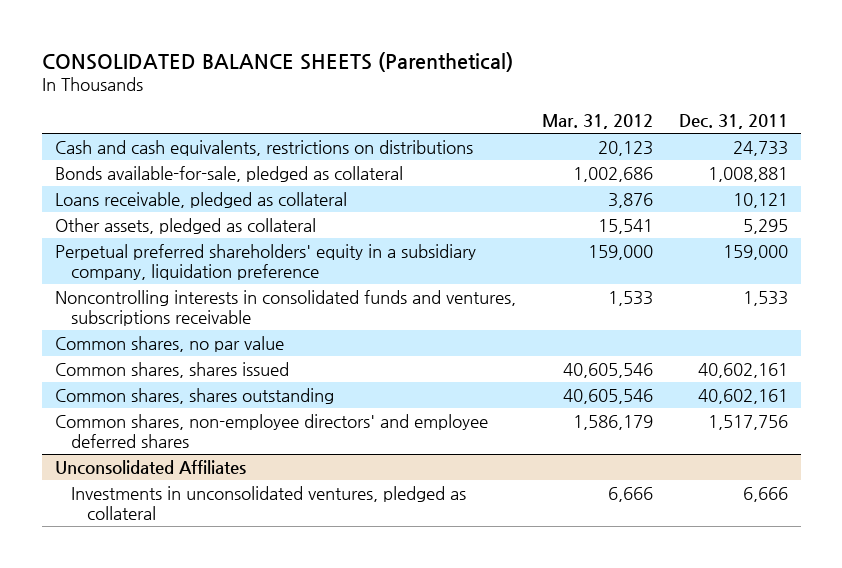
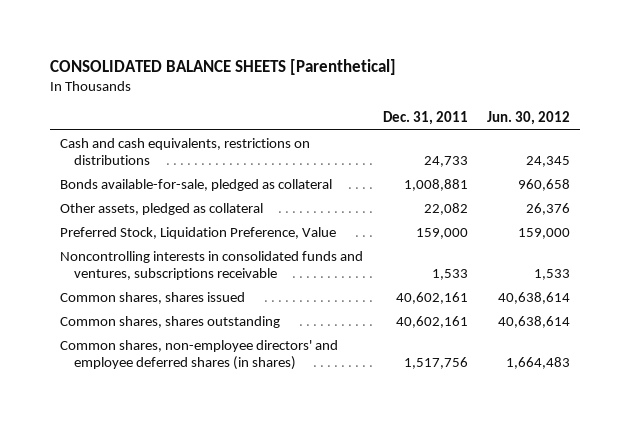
- CONSOLIDATED BALANCE SHEETS (Parenthetical)
+ CONSOLIDATED BALANCE SHEETS [Parenthetical]
- | Mar. 31, 2012 | Dec. 31, 2011
+ | Dec. 31, 2011 | Jun. 30, 2012
- Loans receivable, pledged as collateral | 3,876 | 10,121
- Other assets, pledged as collateral | 15,541 | 5,295
- Perpetual preferred shareholders' equity in a subsidiary company, liquidation preference | 159,000 | 159,000
+ Other assets, pledged as collateral | 22,082 | 26,376
+ Preferred Stock, Liquidation Preference, Value | 159,000 | 159,000
- Common shares, no par value
- Common shares, non-employee directors' and employee deferred shares | 1,586,179 | 1,517,756
- Unconsolidated Affiliates
- Investments in unconsolidated ventures, pledged as collateral | 6,666 | 6,666
+ Common shares, non-employee directors' and employee deferred shares (in shares) | 1,517,756 | 1,664,483

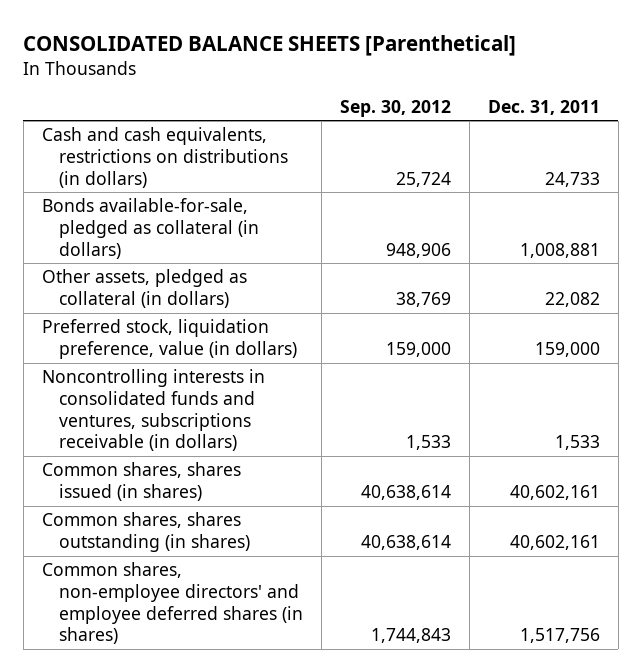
- | Dec. 31, 2011 | Jun. 30, 2012
+ | Sep. 30, 2012 | Dec. 31, 2011
- Cash and cash equivalents, restrictions on distributions | 24,733 | 24,345
- Bonds available-for-sale, pledged as collateral | 1,008,881 | 960,658
- Other assets, pledged as collateral | 22,082 | 26,376
- Preferred Stock, Liquidation Preference, Value | 159,000 | 159,000
- Noncontrolling interests in consolidated funds and ventures, subscriptions receivable | 1,533 | 1,533
- Common shares, shares issued | 40,602,161 | 40,638,614
- Common shares, shares outstanding | 40,602,161 | 40,638,614
+ Cash and cash equivalents, restrictions on distributions (in dollars) | 25,724 | 24,733
+ Bonds available-for-sale, pledged as collateral (in dollars) | 948,906 | 1,008,881
+ Other assets, pledged as collateral (in dollars) | 38,769 | 22,082
+ Preferred stock, liquidation preference, value (in dollars) | 159,000 | 159,000
+ Noncontrolling interests in consolidated funds and ventures, subscriptions receivable (in dollars) | 1,533 | 1,533
+ Common shares, shares issued (in shares) | 40,638,614 | 40,602,161
+ Common shares, shares outstanding (in shares) | 40,638,614 | 40,602,161

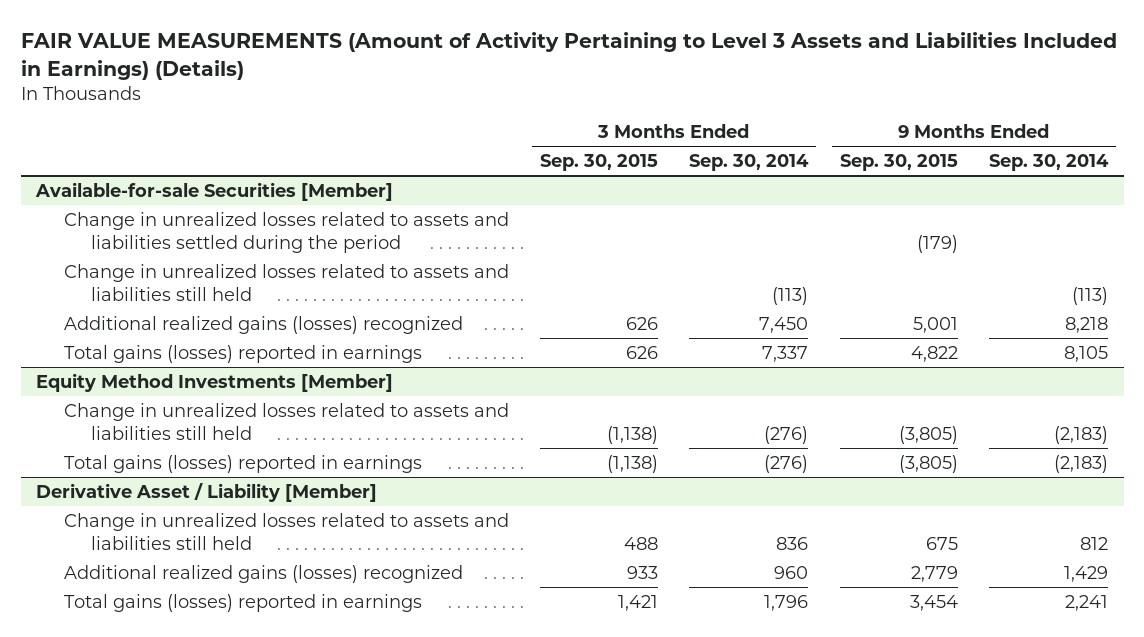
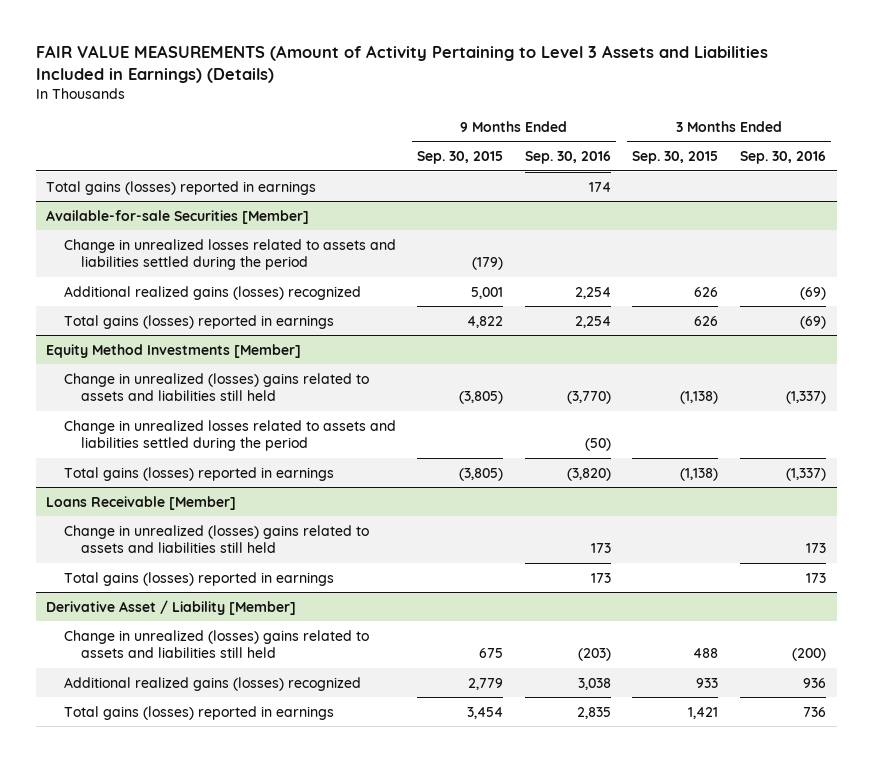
- | 3 Months Ended Sep. 30, 2015 | 3 Months Ended Sep. 30, 2014 | 9 Months Ended Sep. 30, 2015 | 9 Months Ended Sep. 30, 2014
+ | 9 Months Ended Sep. 30, 2015 | 9 Months Ended Sep. 30, 2016 | 3 Months Ended Sep. 30, 2015 | 3 Months Ended Sep. 30, 2016
+ Total gains (losses) reported in earnings | | 174 | |
@ Available-for-sale Securities [Member]
- Change in unrealized losses related to assets and liabilities still held | | (113) | | (113)
@ Equity Method Investments [Member]
- Change in unrealized losses related to assets and liabilities still held | (1,138) | (276) | (3,805) | (2,183)
+ Change in unrealized (losses) gains related to assets and liabilities still held | (3,805) | (3,770) | (1,138) | (1,337)
+ Change in unrealized losses related to assets and liabilities settled during the period | | (50) | |
+ Loans Receivable [Member]
+ Change in unrealized (losses) gains related to assets and liabilities still held | | 173 | | 173
+ Total gains (losses) reported in earnings | | 173 | | 173
@ Derivative Asset / Liability [Member]
- Change in unrealized losses related to assets and liabilities still held | 488 | 836 | 675 | 812
+ Change in unrealized (losses) gains related to assets and liabilities still held | 675 | (203) | 488 | (200)

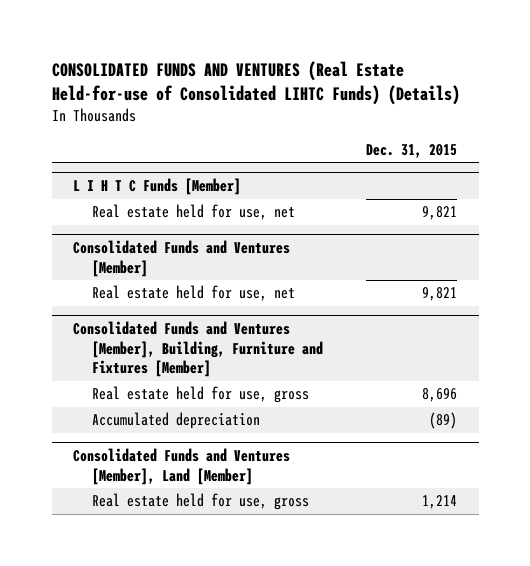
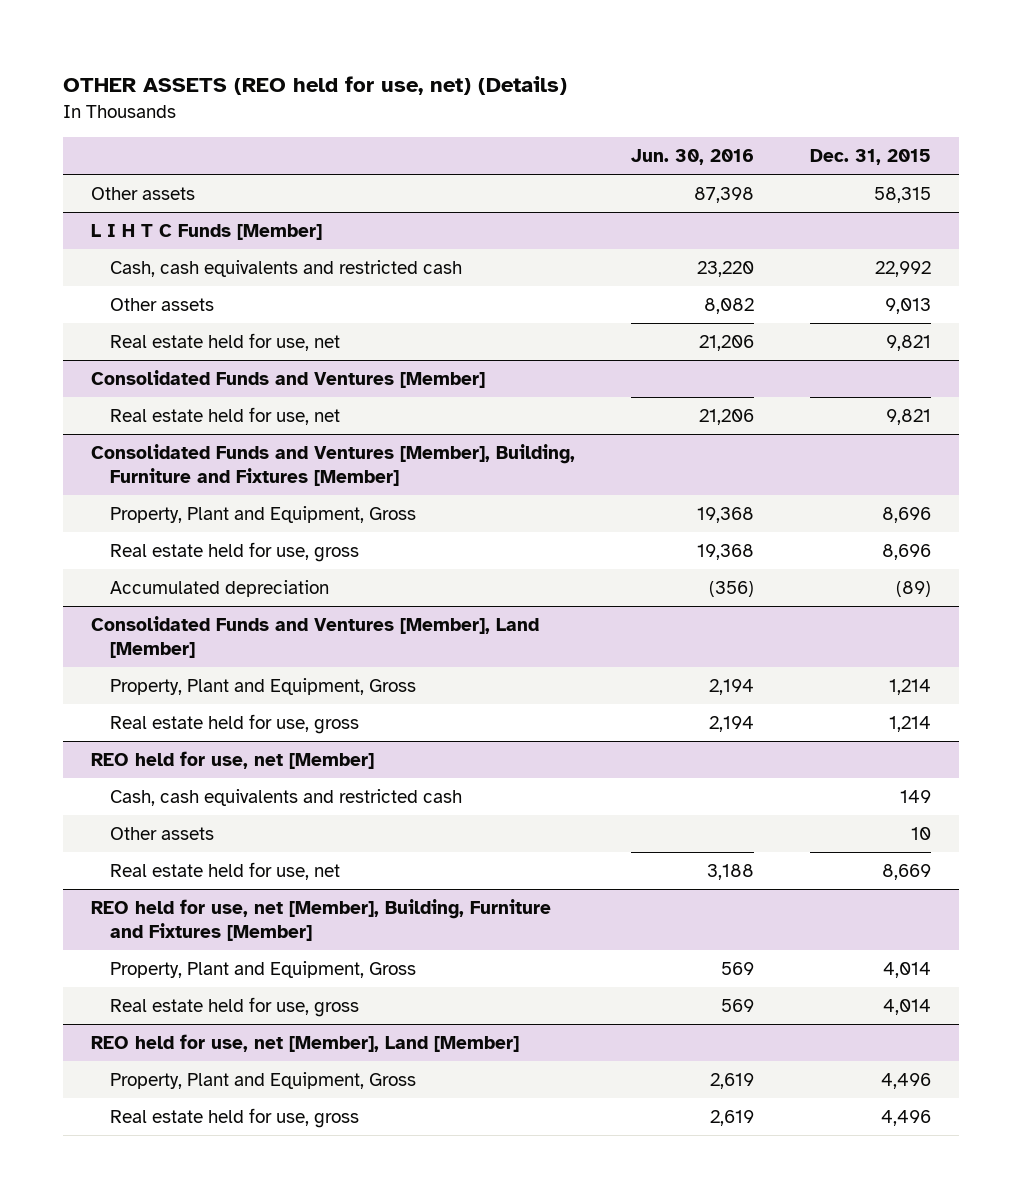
- CONSOLIDATED FUNDS AND VENTURES (Real Estate Held-for-use of Consolidated LIHTC Funds) (Details)
+ OTHER ASSETS (REO held for use, net) (Details)
- | Dec. 31, 2015
+ | Jun. 30, 2016 | Dec. 31, 2015
+ Other assets | 87,398 | 58,315
@ L I H T C Funds [Member]
+ Cash, cash equivalents and restricted cash | 23,220 | 22,992
+ Other assets | 8,082 | 9,013
@ Consolidated Funds and Ventures [Member], Building, Furniture and Fixtures [Member]
+ Property, Plant and Equipment, Gross | 19,368 | 8,696
@ Consolidated Funds and Ventures [Member], Land [Member]
+ Property, Plant and Equipment, Gross | 2,194 | 1,214
+ REO held for use, net [Member]
+ Cash, cash equivalents and restricted cash | | 149
+ Other assets | | 10
+ Real estate held for use, net | 3,188 | 8,669
+ REO held for use, net [Member], Building, Furniture and Fixtures [Member]
+ Property, Plant and Equipment, Gross | 569 | 4,014
+ Real estate held for use, gross | 569 | 4,014
+ REO held for use, net [Member], Land [Member]
+ Property, Plant and Equipment, Gross | 2,619 | 4,496
+ Real estate held for use, gross | 2,619 | 4,496

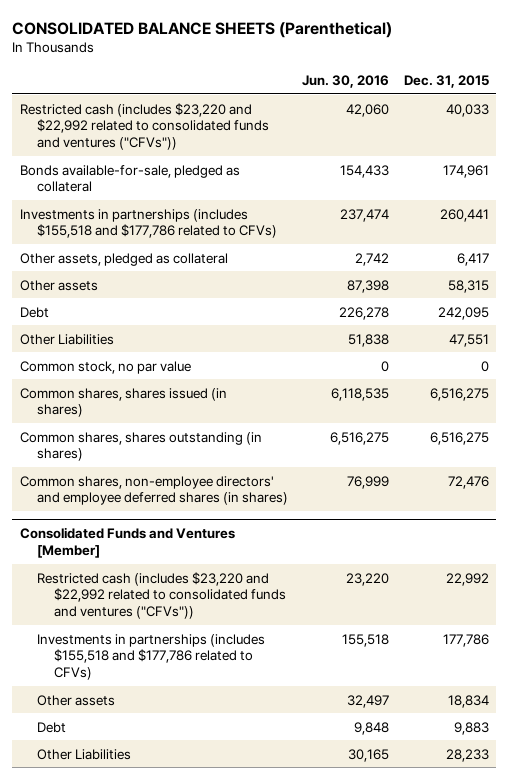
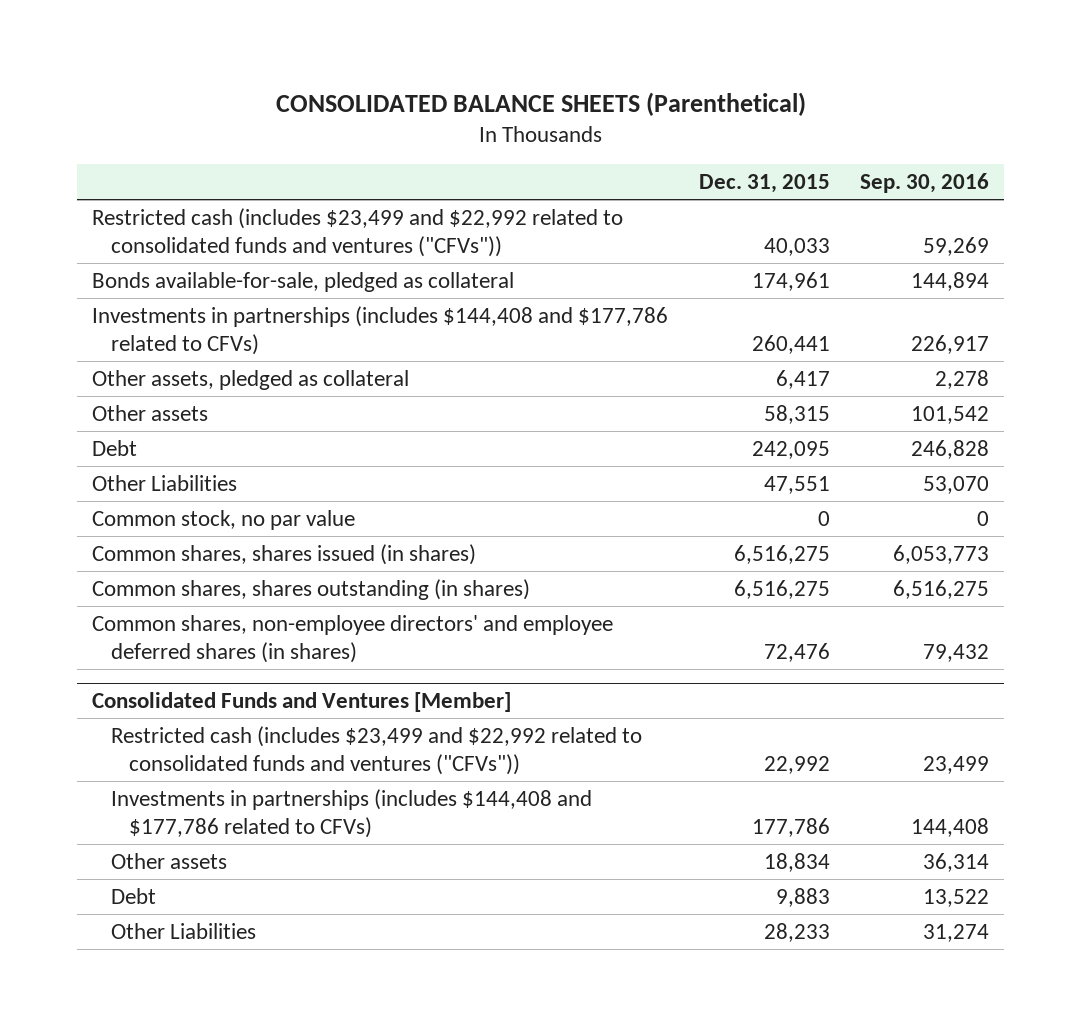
- | Jun. 30, 2016 | Dec. 31, 2015
+ | Dec. 31, 2015 | Sep. 30, 2016
- Restricted cash (includes $23,220 and $22,992 related to consolidated funds and ventures ("CFVs")) | 42,060 | 40,033
+ Restricted cash (includes $23,499 and $22,992 related to consolidated funds and ventures ("CFVs")) | 40,033 | 59,269
- Investments in partnerships (includes $155,518 and $177,786 related to CFVs) | 237,474 | 260,441
+ Investments in partnerships (includes $144,408 and $177,786 related to CFVs) | 260,441 | 226,917
@ Consolidated Funds and Ventures [Member]
- Restricted cash (includes $23,220 and $22,992 related to consolidated funds and ventures ("CFVs")) | 23,220 | 22,992
- Investments in partnerships (includes $155,518 and $177,786 related to CFVs) | 155,518 | 177,786
+ Restricted cash (includes $23,499 and $22,992 related to consolidated funds and ventures ("CFVs")) | 22,992 | 23,499
+ Investments in partnerships (includes $144,408 and $177,786 related to CFVs) | 177,786 | 144,408

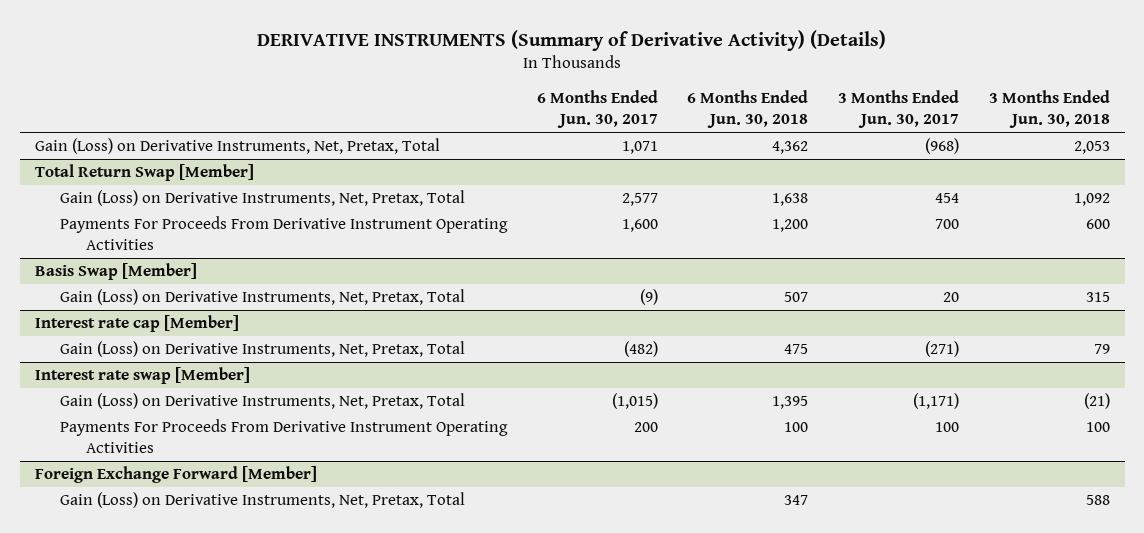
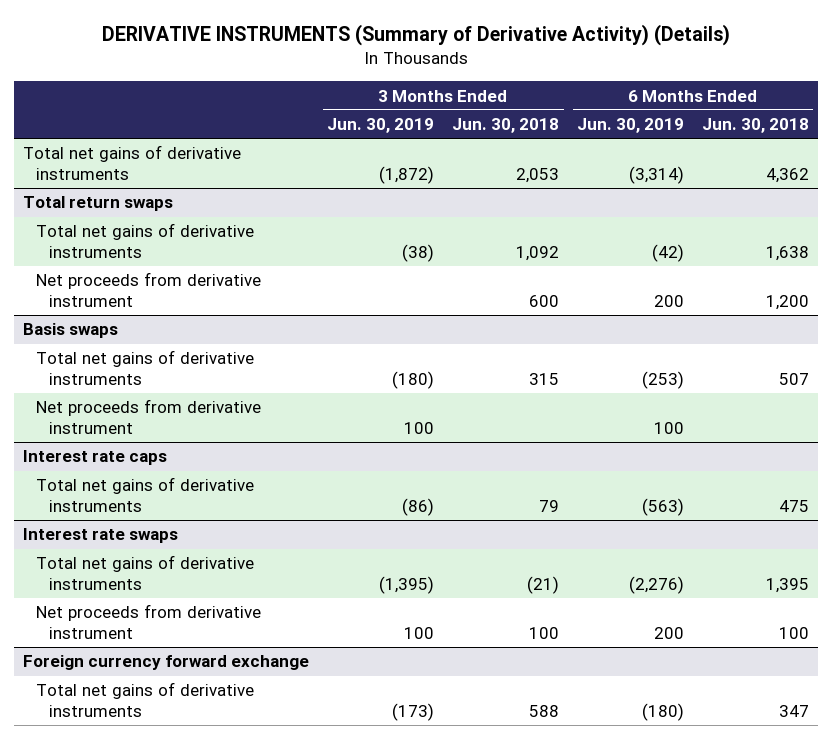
- | 6 Months Ended Jun. 30, 2017 | 6 Months Ended Jun. 30, 2018 | 3 Months Ended Jun. 30, 2017 | 3 Months Ended Jun. 30, 2018
+ | 3 Months Ended Jun. 30, 2019 | 3 Months Ended Jun. 30, 2018 | 6 Months Ended Jun. 30, 2019 | 6 Months Ended Jun. 30, 2018
- Gain (Loss) on Derivative Instruments, Net, Pretax, Total | 1,071 | 4,362 | (968) | 2,053
- Total Return Swap [Member]
- Gain (Loss) on Derivative Instruments, Net, Pretax, Total | 2,577 | 1,638 | 454 | 1,092
- Payments For Proceeds From Derivative Instrument Operating Activities | 1,600 | 1,200 | 700 | 600
- Basis Swap [Member]
- Gain (Loss) on Derivative Instruments, Net, Pretax, Total | (9) | 507 | 20 | 315
- Interest rate cap [Member]
- Gain (Loss) on Derivative Instruments, Net, Pretax, Total | (482) | 475 | (271) | 79
- Interest rate swap [Member]
- Gain (Loss) on Derivative Instruments, Net, Pretax, Total | (1,015) | 1,395 | (1,171) | (21)
- Payments For Proceeds From Derivative Instrument Operating Activities | 200 | 100 | 100 | 100
- Foreign Exchange Forward [Member]
- Gain (Loss) on Derivative Instruments, Net, Pretax, Total | | 347 | | 588
+ Total net gains of derivative instruments | (1,872) | 2,053 | (3,314) | 4,362
+ Total return swaps
+ Total net gains of derivative instruments | (38) | 1,092 | (42) | 1,638
+ Net proceeds from derivative instrument | | 600 | 200 | 1,200
+ Basis swaps
+ Total net gains of derivative instruments | (180) | 315 | (253) | 507
+ Net proceeds from derivative instrument | 100 | | 100 |
+ Interest rate caps
+ Total net gains of derivative instruments | (86) | 79 | (563) | 475
+ Interest rate swaps
+ Total net gains of derivative instruments | (1,395) | (21) | (2,276) | 1,395
+ Net proceeds from derivative instrument | 100 | 100 | 200 | 100
+ Foreign currency forward exchange
+ Total net gains of derivative instruments | (173) | 588 | (180) | 347

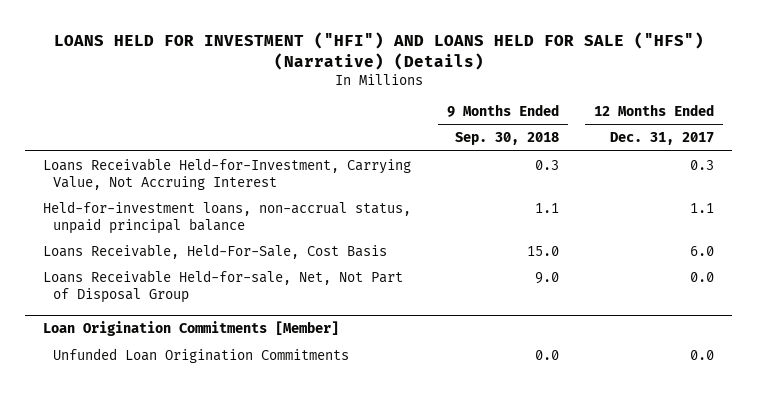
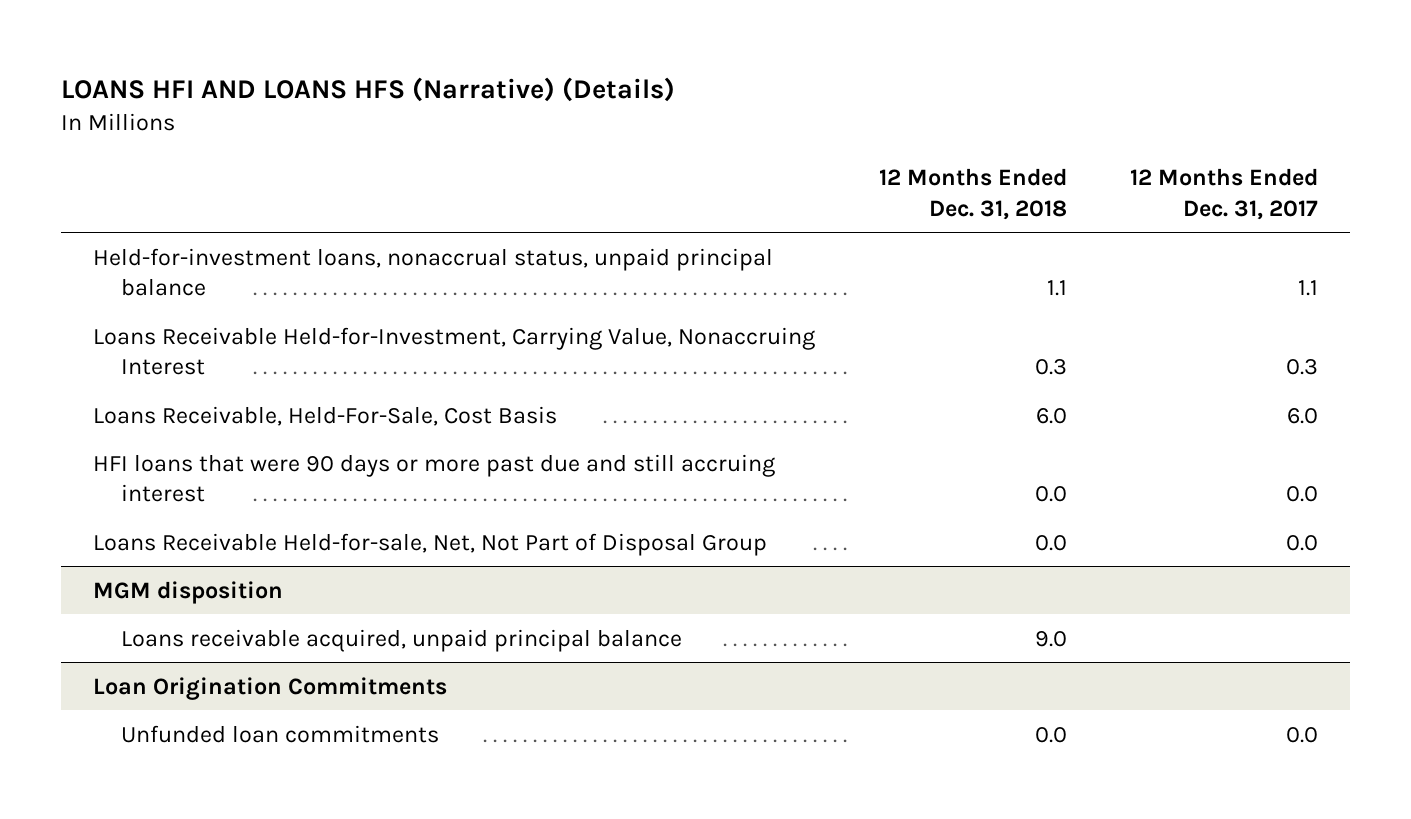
- LOANS HELD FOR INVESTMENT ("HFI") AND LOANS HELD FOR SALE ("HFS") (Narrative) (Details)
+ LOANS HFI AND LOANS HFS (Narrative) (Details)
- | 9 Months Ended Sep. 30, 2018 | 12 Months Ended Dec. 31, 2017
+ | 12 Months Ended Dec. 31, 2018 | 12 Months Ended Dec. 31, 2017
- Loans Receivable Held-for-Investment, Carrying Value, Not Accruing Interest | 0.3 | 0.3
- Held-for-investment loans, non-accrual status, unpaid principal balance | 1.1 | 1.1
+ Held-for-investment loans, nonaccrual status, unpaid principal balance | 1.1 | 1.1
+ Loans Receivable Held-for-Investment, Carrying Value, Nonaccruing Interest | 0.3 | 0.3
+ HFI loans that were 90 days or more past due and still accruing interest | 0.0 | 0.0
- Loan Origination Commitments [Member]
- Unfunded Loan Origination Commitments | 0.0 | 0.0
+ MGM disposition
+ Loans receivable acquired, unpaid principal balance | 9.0 |
+ Loan Origination Commitments
+ Unfunded loan commitments | 0.0 | 0.0

